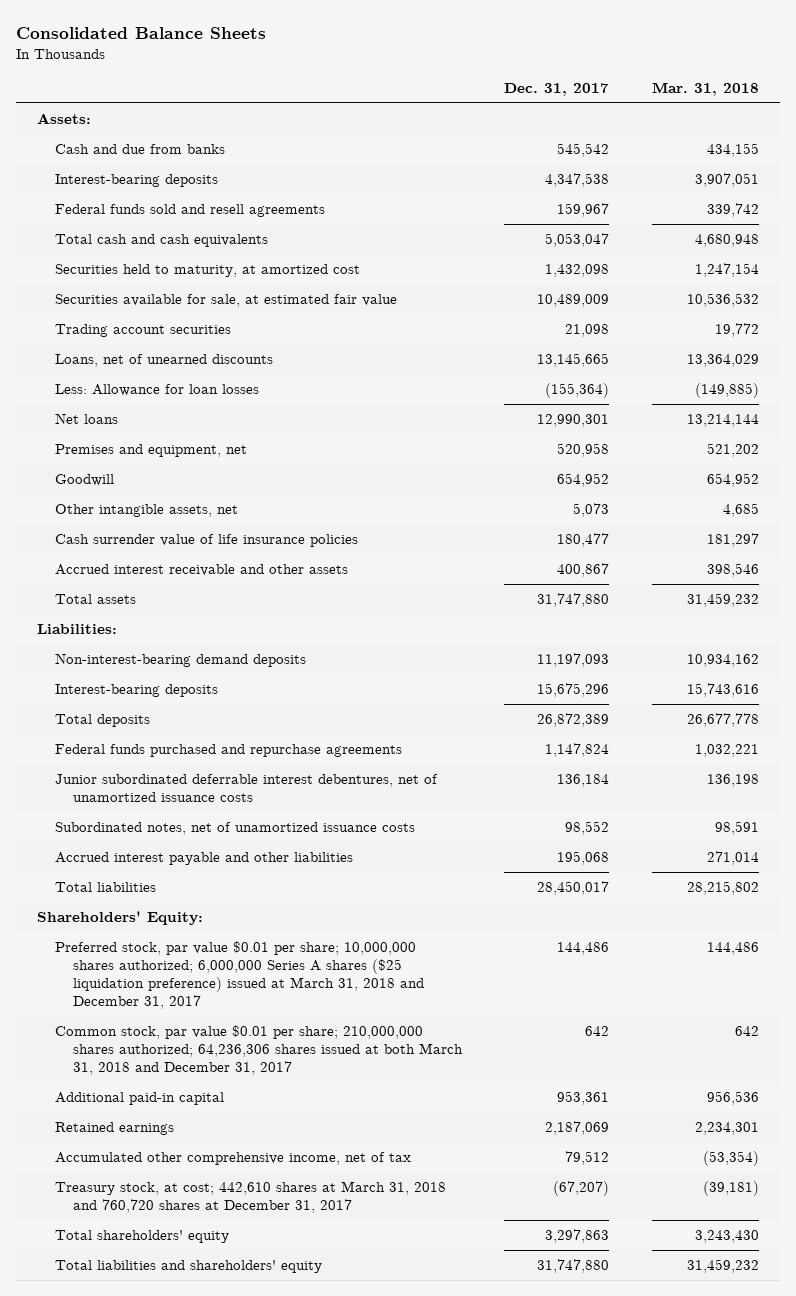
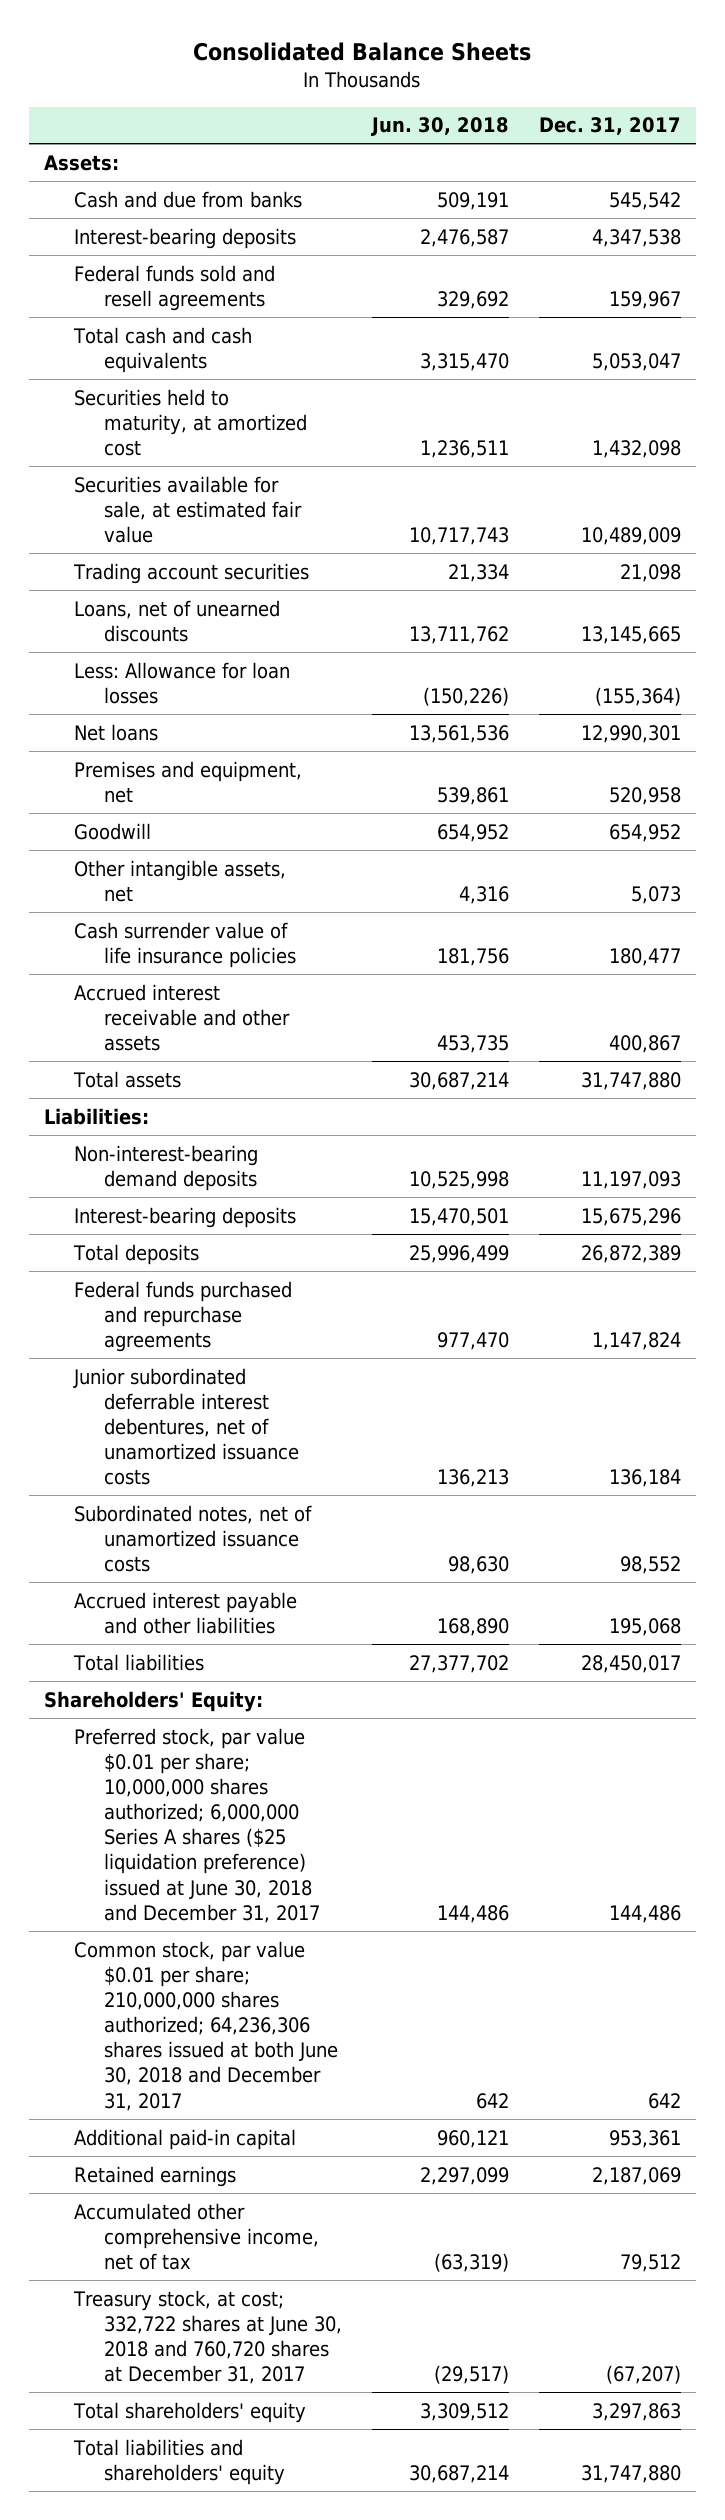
- | Dec. 31, 2017 | Mar. 31, 2018
+ | Jun. 30, 2018 | Dec. 31, 2017
- Preferred stock, par value $0.01 per share; 10,000,000 shares authorized; 6,000,000 Series A shares ($25 liquidation preference) issued at March 31, 2018 and December 31, 2017 | 144,486 | 144,486
- Common stock, par value $0.01 per share; 210,000,000 shares authorized; 64,236,306 shares issued at both March 31, 2018 and December 31, 2017 | 642 | 642
+ Preferred stock, par value $0.01 per share; 10,000,000 shares authorized; 6,000,000 Series A shares ($25 liquidation preference) issued at June 30, 2018 and December 31, 2017 | 144,486 | 144,486
+ Common stock, par value $0.01 per share; 210,000,000 shares authorized; 64,236,306 shares issued at both June 30, 2018 and December 31, 2017 | 642 | 642
- Treasury stock, at cost; 442,610 shares at March 31, 2018 and 760,720 shares at December 31, 2017 | (67,207) | (39,181)
+ Treasury stock, at cost; 332,722 shares at June 30, 2018 and 760,720 shares at December 31, 2017 | (29,517) | (67,207)

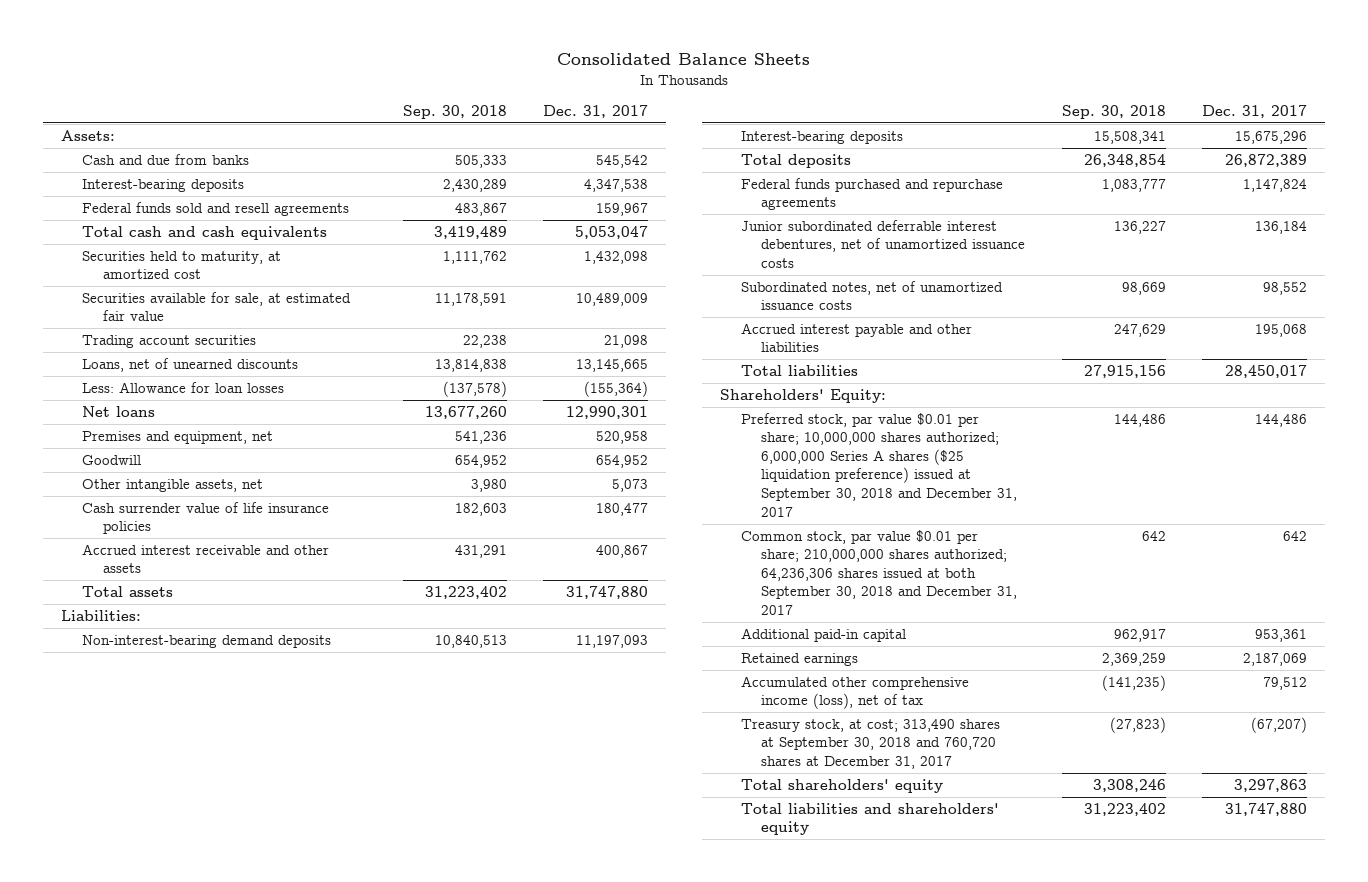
- | Jun. 30, 2018 | Dec. 31, 2017
+ | Sep. 30, 2018 | Dec. 31, 2017
- Preferred stock, par value $0.01 per share; 10,000,000 shares authorized; 6,000,000 Series A shares ($25 liquidation preference) issued at June 30, 2018 and December 31, 2017 | 144,486 | 144,486
- Common stock, par value $0.01 per share; 210,000,000 shares authorized; 64,236,306 shares issued at both June 30, 2018 and December 31, 2017 | 642 | 642
+ Preferred stock, par value $0.01 per share; 10,000,000 shares authorized; 6,000,000 Series A shares ($25 liquidation preference) issued at September 30, 2018 and December 31, 2017 | 144,486 | 144,486
+ Common stock, par value $0.01 per share; 210,000,000 shares authorized; 64,236,306 shares issued at both September 30, 2018 and December 31, 2017 | 642 | 642
- Accumulated other comprehensive income, net of tax | (63,319) | 79,512
- Treasury stock, at cost; 332,722 shares at June 30, 2018 and 760,720 shares at December 31, 2017 | (29,517) | (67,207)
+ Accumulated other comprehensive income (loss), net of tax | (141,235) | 79,512
+ Treasury stock, at cost; 313,490 shares at September 30, 2018 and 760,720 shares at December 31, 2017 | (27,823) | (67,207)

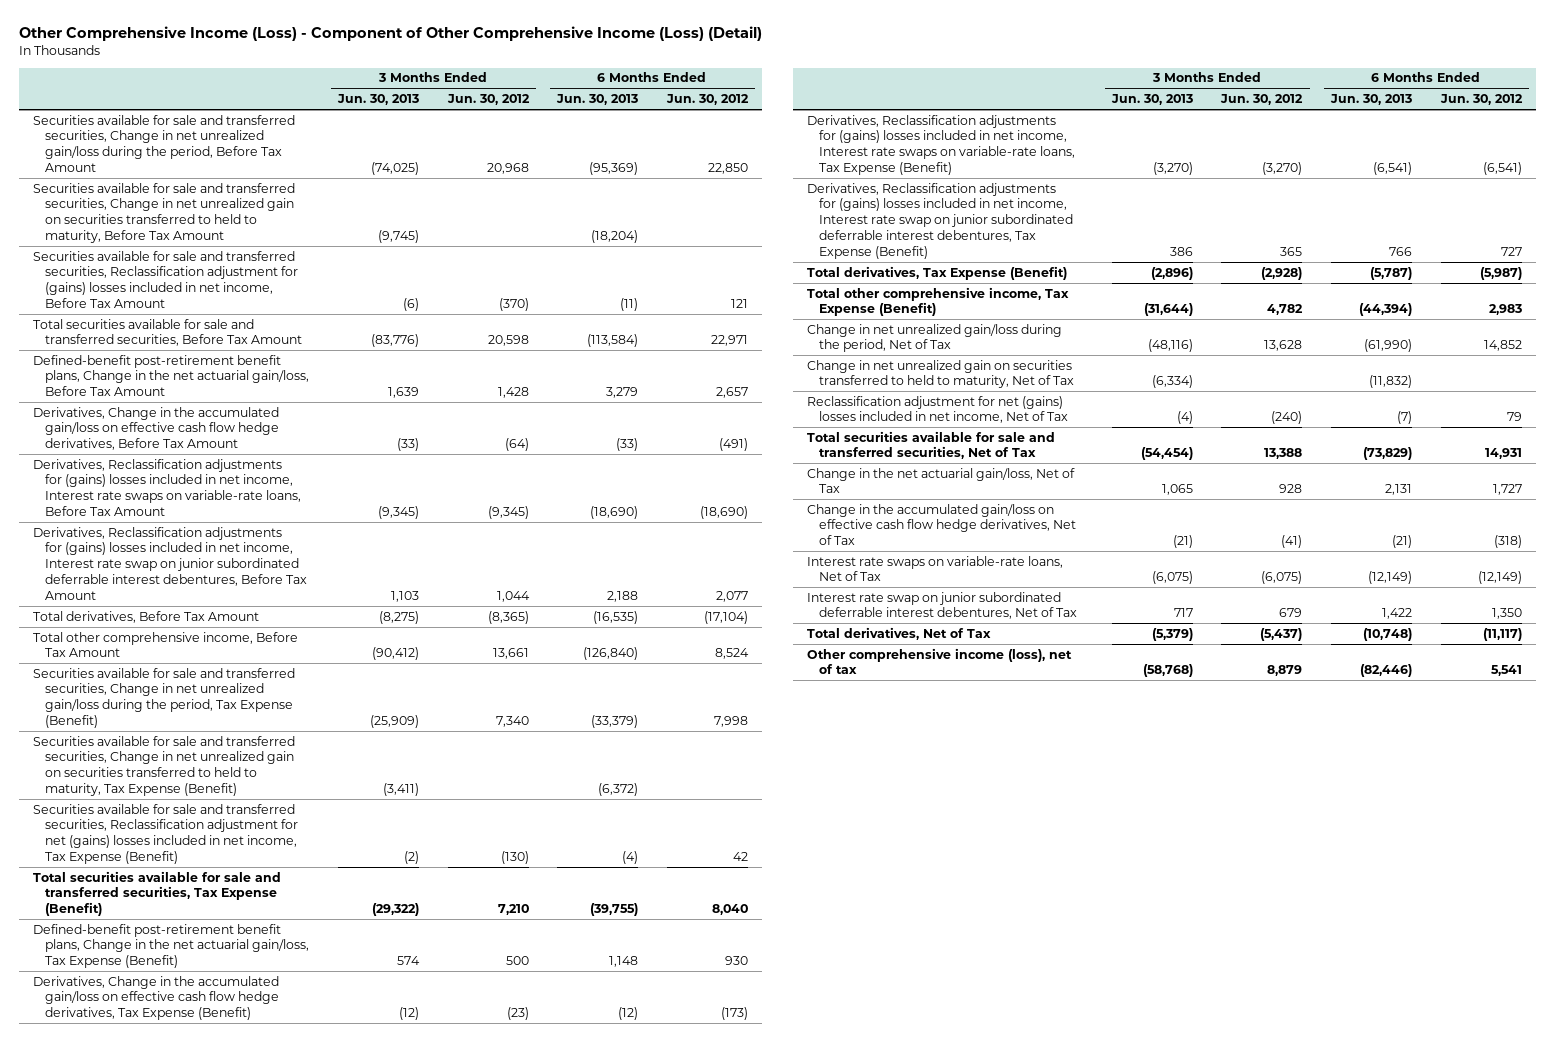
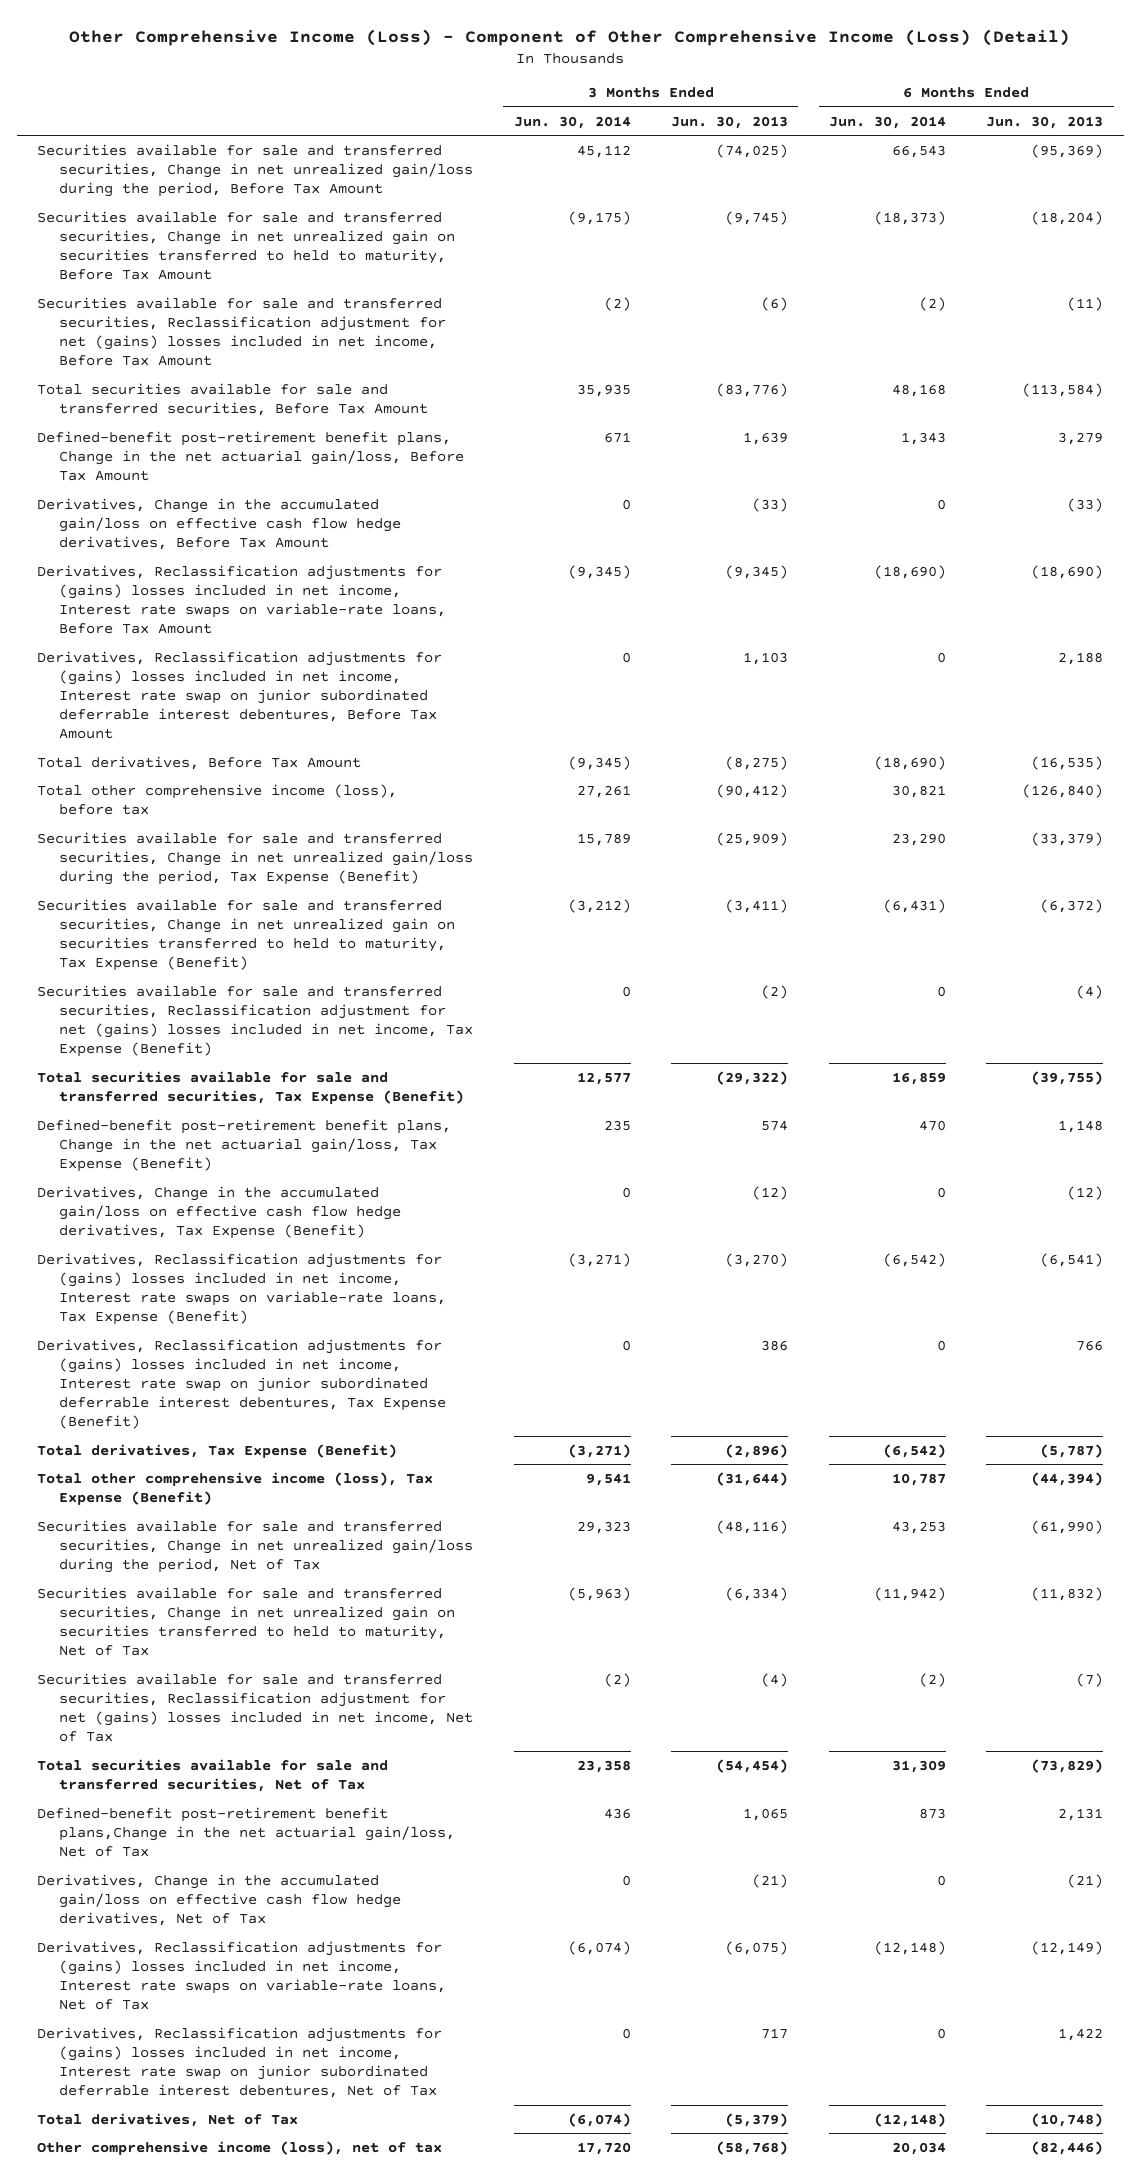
- | 3 Months Ended Jun. 30, 2013 | 3 Months Ended Jun. 30, 2012 | 6 Months Ended Jun. 30, 2013 | 6 Months Ended Jun. 30, 2012
+ | 3 Months Ended Jun. 30, 2014 | 3 Months Ended Jun. 30, 2013 | 6 Months Ended Jun. 30, 2014 | 6 Months Ended Jun. 30, 2013
- Securities available for sale and transferred securities, Reclassification adjustment for (gains) losses included in net income, Before Tax Amount | (6) | (370) | (11) | 121
+ Securities available for sale and transferred securities, Reclassification adjustment for net (gains) losses included in net income, Before Tax Amount | (2) | (6) | (2) | (11)
- Total other comprehensive income, Before Tax Amount | (90,412) | 13,661 | (126,840) | 8,524
+ Total other comprehensive income (loss), before tax | 27,261 | (90,412) | 30,821 | (126,840)
- Total other comprehensive income, Tax Expense (Benefit) | (31,644) | 4,782 | (44,394) | 2,983
- Change in net unrealized gain/loss during the period, Net of Tax | (48,116) | 13,628 | (61,990) | 14,852
- Change in net unrealized gain on securities transferred to held to maturity, Net of Tax | (6,334) | | (11,832) |
- Reclassification adjustment for net (gains) losses included in net income, Net of Tax | (4) | (240) | (7) | 79
+ Total other comprehensive income (loss), Tax Expense (Benefit) | 9,541 | (31,644) | 10,787 | (44,394)
+ Securities available for sale and transferred securities, Change in net unrealized gain/loss during the period, Net of Tax | 29,323 | (48,116) | 43,253 | (61,990)
+ Securities available for sale and transferred securities, Change in net unrealized gain on securities transferred to held to maturity, Net of Tax | (5,963) | (6,334) | (11,942) | (11,832)
+ Securities available for sale and transferred securities, Reclassification adjustment for net (gains) losses included in net income, Net of Tax | (2) | (4) | (2) | (7)
- Change in the net actuarial gain/loss, Net of Tax | 1,065 | 928 | 2,131 | 1,727
- Change in the accumulated gain/loss on effective cash flow hedge derivatives, Net of Tax | (21) | (41) | (21) | (318)
- Interest rate swaps on variable-rate loans, Net of Tax | (6,075) | (6,075) | (12,149) | (12,149)
- Interest rate swap on junior subordinated deferrable interest debentures, Net of Tax | 717 | 679 | 1,422 | 1,350
+ Defined-benefit post-retirement benefit plans,Change in the net actuarial gain/loss, Net of Tax | 436 | 1,065 | 873 | 2,131
+ Derivatives, Change in the accumulated gain/loss on effective cash flow hedge derivatives, Net of Tax | 0 | (21) | 0 | (21)
+ Derivatives, Reclassification adjustments for (gains) losses included in net income, Interest rate swaps on variable-rate loans, Net of Tax | (6,074) | (6,075) | (12,148) | (12,149)
+ Derivatives, Reclassification adjustments for (gains) losses included in net income, Interest rate swap on junior subordinated deferrable interest debentures, Net of Tax | 0 | 717 | 0 | 1,422

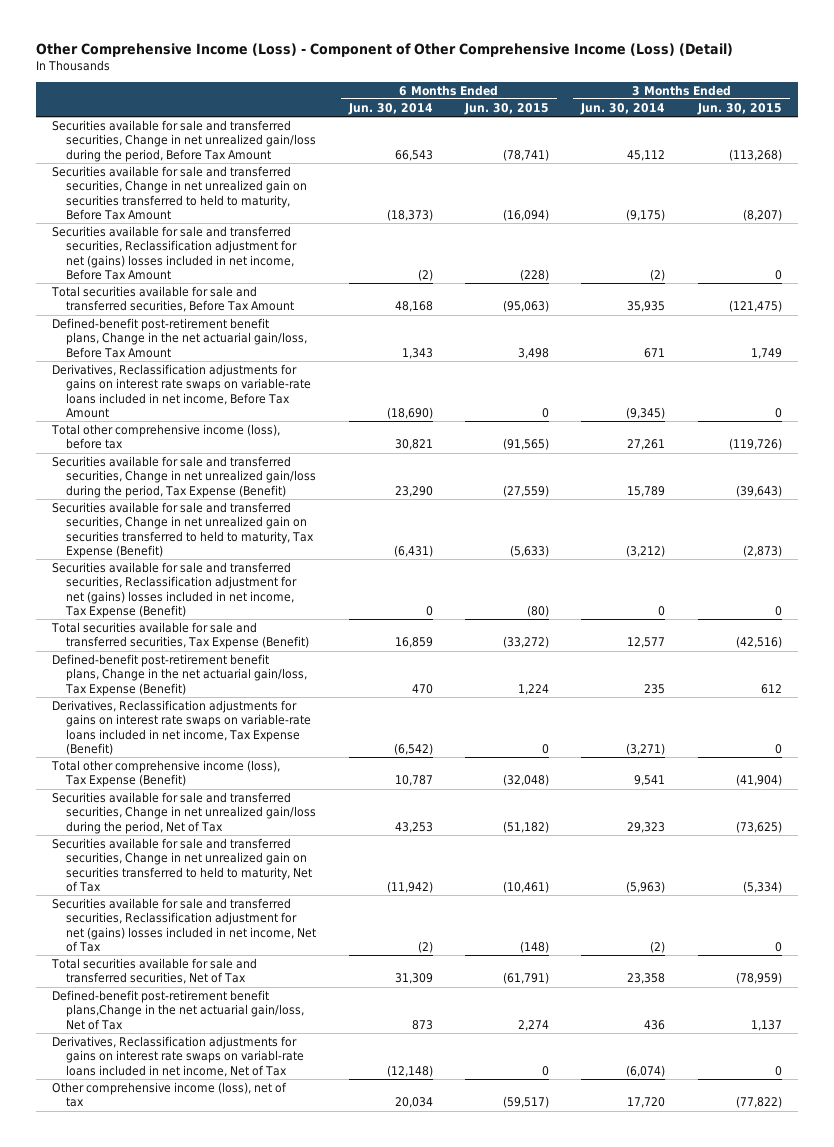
- | 3 Months Ended Jun. 30, 2014 | 3 Months Ended Jun. 30, 2013 | 6 Months Ended Jun. 30, 2014 | 6 Months Ended Jun. 30, 2013
+ | 6 Months Ended Jun. 30, 2014 | 6 Months Ended Jun. 30, 2015 | 3 Months Ended Jun. 30, 2014 | 3 Months Ended Jun. 30, 2015
- Derivatives, Change in the accumulated gain/loss on effective cash flow hedge derivatives, Before Tax Amount | 0 | (33) | 0 | (33)
- Derivatives, Reclassification adjustments for (gains) losses included in net income, Interest rate swaps on variable-rate loans, Before Tax Amount | (9,345) | (9,345) | (18,690) | (18,690)
- Derivatives, Reclassification adjustments for (gains) losses included in net income, Interest rate swap on junior subordinated deferrable interest debentures, Before Tax Amount | 0 | 1,103 | 0 | 2,188
- Total derivatives, Before Tax Amount | (9,345) | (8,275) | (18,690) | (16,535)
+ Derivatives, Reclassification adjustments for gains on interest rate swaps on variable-rate loans included in net income, Before Tax Amount | (18,690) | 0 | (9,345) | 0
- Derivatives, Change in the accumulated gain/loss on effective cash flow hedge derivatives, Tax Expense (Benefit) | 0 | (12) | 0 | (12)
- Derivatives, Reclassification adjustments for (gains) losses included in net income, Interest rate swaps on variable-rate loans, Tax Expense (Benefit) | (3,271) | (3,270) | (6,542) | (6,541)
- Derivatives, Reclassification adjustments for (gains) losses included in net income, Interest rate swap on junior subordinated deferrable interest debentures, Tax Expense (Benefit) | 0 | 386 | 0 | 766
- Total derivatives, Tax Expense (Benefit) | (3,271) | (2,896) | (6,542) | (5,787)
+ Derivatives, Reclassification adjustments for gains on interest rate swaps on variable-rate loans included in net income, Tax Expense (Benefit) | (6,542) | 0 | (3,271) | 0
- Derivatives, Change in the accumulated gain/loss on effective cash flow hedge derivatives, Net of Tax | 0 | (21) | 0 | (21)
- Derivatives, Reclassification adjustments for (gains) losses included in net income, Interest rate swaps on variable-rate loans, Net of Tax | (6,074) | (6,075) | (12,148) | (12,149)
- Derivatives, Reclassification adjustments for (gains) losses included in net income, Interest rate swap on junior subordinated deferrable interest debentures, Net of Tax | 0 | 717 | 0 | 1,422
- Total derivatives, Net of Tax | (6,074) | (5,379) | (12,148) | (10,748)
+ Derivatives, Reclassification adjustments for gains on interest rate swaps on variabl-rate loans included in net income, Net of Tax | (12,148) | 0 | (6,074) | 0

